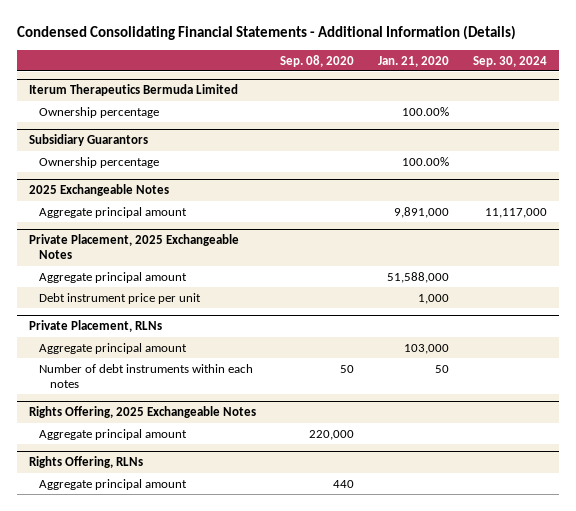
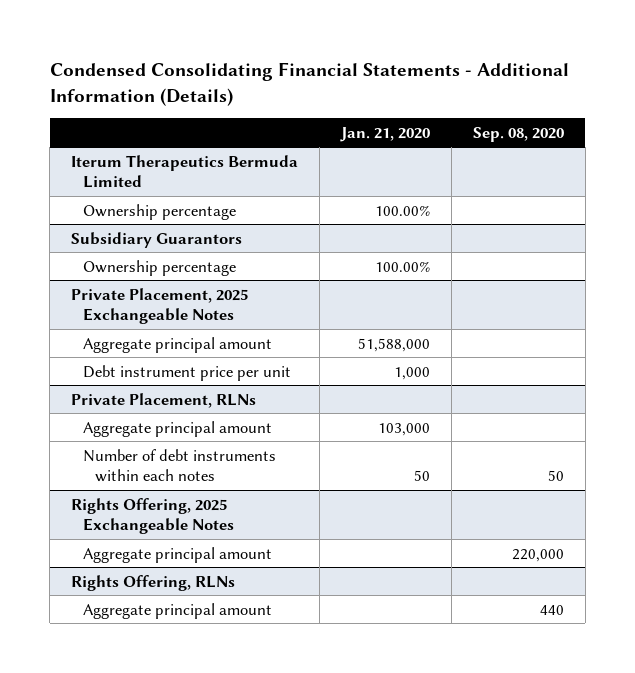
- | Sep. 08, 2020 | Jan. 21, 2020 | Sep. 30, 2024
+ | Jan. 21, 2020 | Sep. 08, 2020
- 2025 Exchangeable Notes
- Aggregate principal amount | | 9,891,000 | 11,117,000

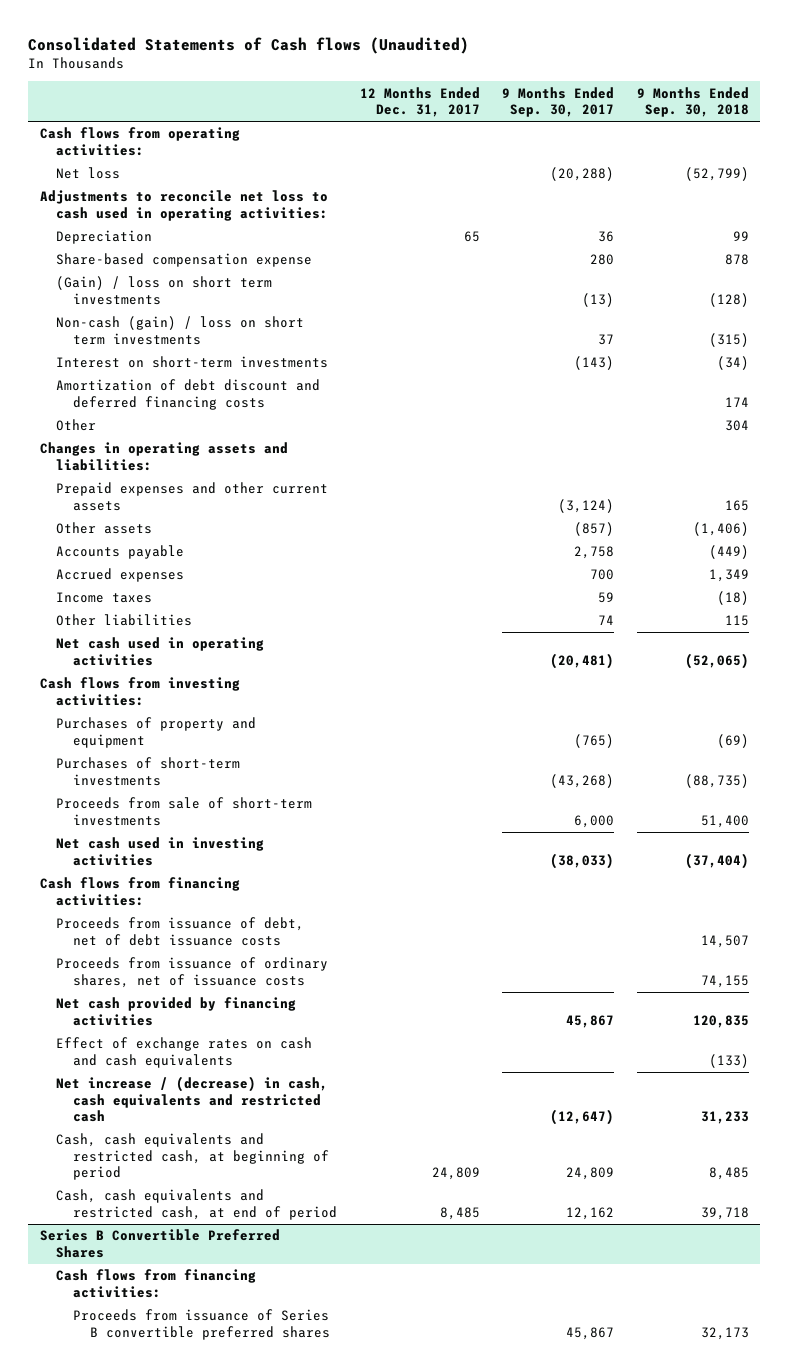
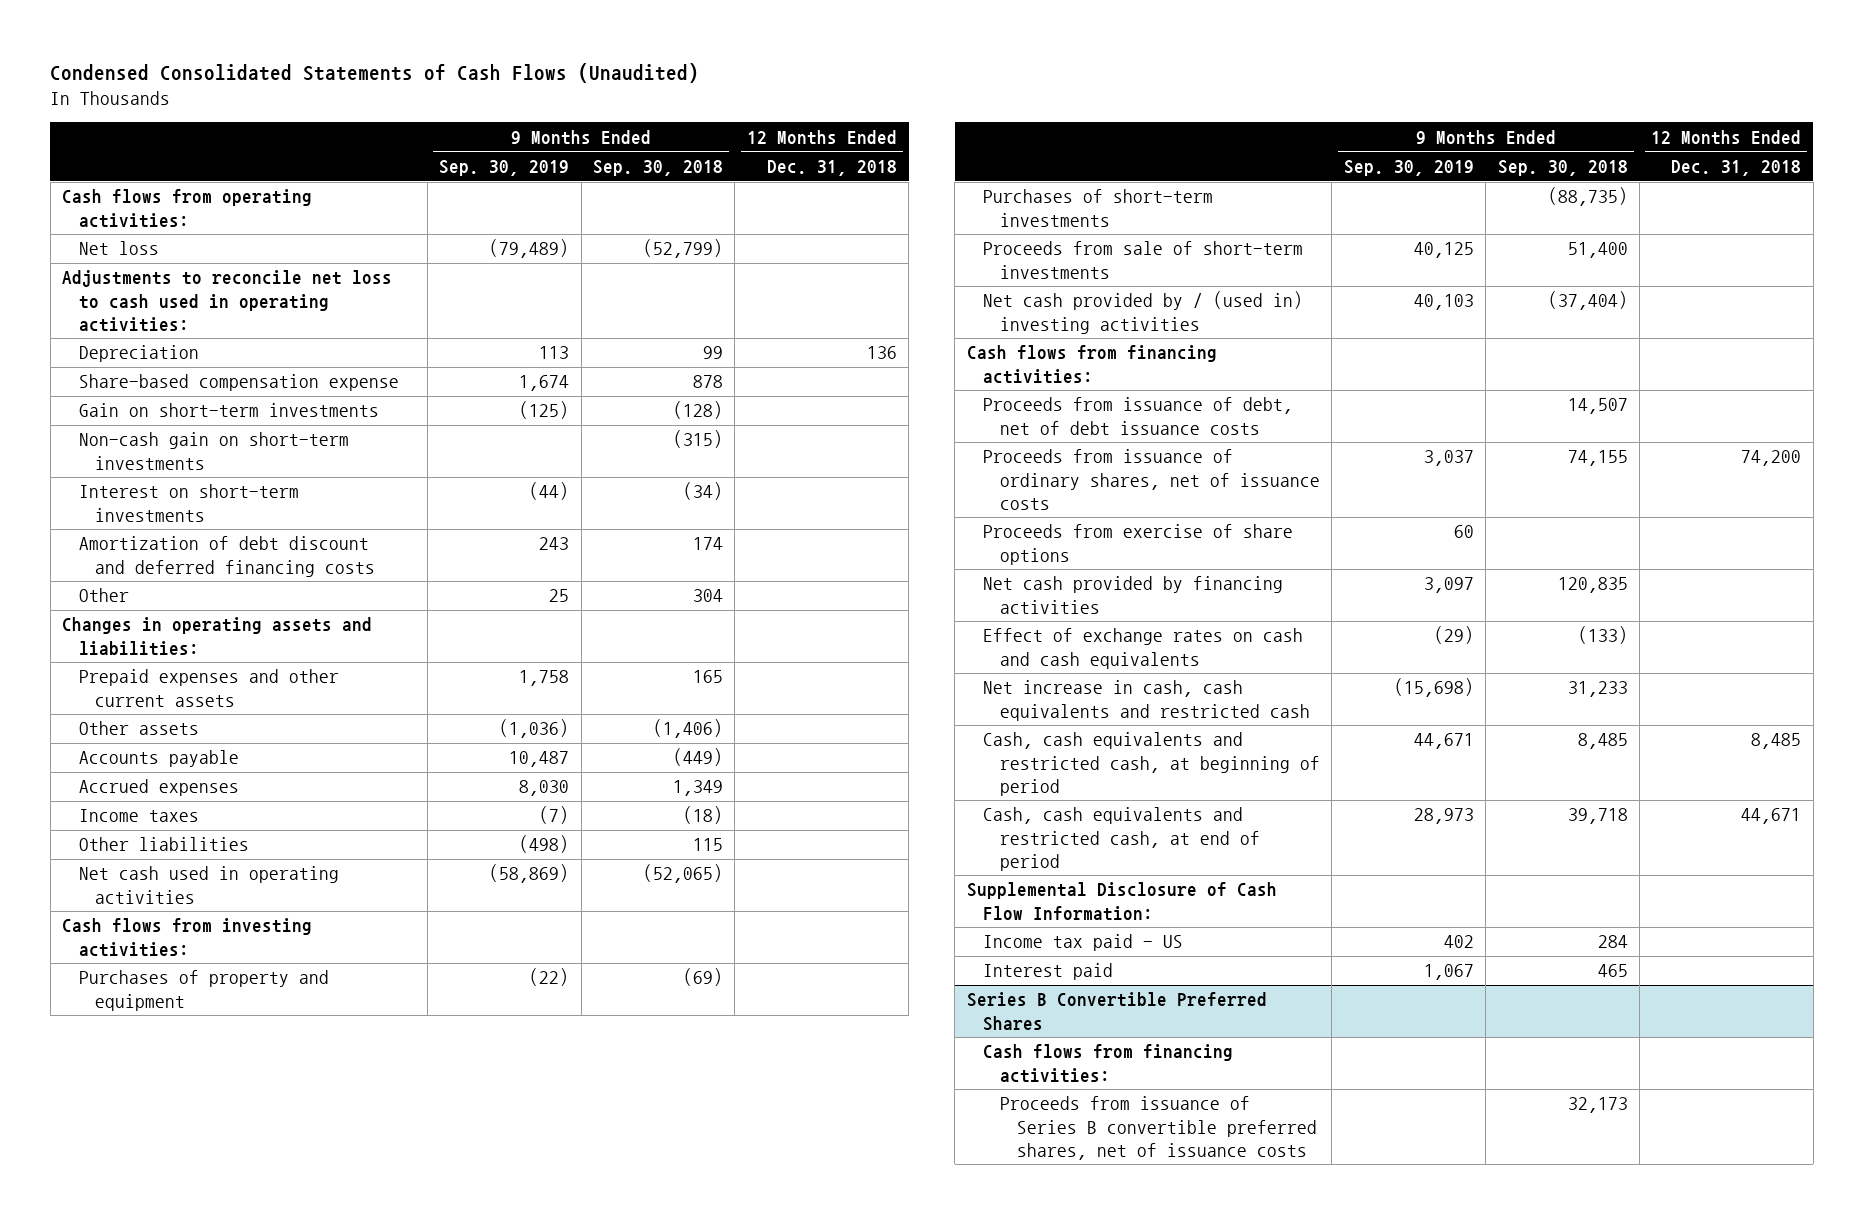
- Consolidated Statements of Cash flows (Unaudited)
+ Condensed Consolidated Statements of Cash Flows (Unaudited)
- | 12 Months Ended Dec. 31, 2017 | 9 Months Ended Sep. 30, 2017 | 9 Months Ended Sep. 30, 2018
+ | 9 Months Ended Sep. 30, 2019 | 9 Months Ended Sep. 30, 2018 | 12 Months Ended Dec. 31, 2018
- (Gain) / loss on short term investments | | (13) | (128)
- Non-cash (gain) / loss on short term investments | | 37 | (315)
+ Gain on short-term investments | (125) | (128) |
+ Non-cash gain on short-term investments | | (315) |
- Net cash used in investing activities | | (38,033) | (37,404)
+ Net cash provided by / (used in) investing activities | 40,103 | (37,404) |
+ Proceeds from exercise of share options | 60 | |
- Net increase / (decrease) in cash, cash equivalents and restricted cash | | (12,647) | 31,233
+ Net increase in cash, cash equivalents and restricted cash | (15,698) | 31,233 |
+ Supplemental Disclosure of Cash Flow Information:
+ Income tax paid - US | 402 | 284 |
+ Interest paid | 1,067 | 465 |
@ Series B Convertible Preferred Shares
- Proceeds from issuance of Series B convertible preferred shares | | 45,867 | 32,173
+ Proceeds from issuance of Series B convertible preferred shares, net of issuance costs | | 32,173 |

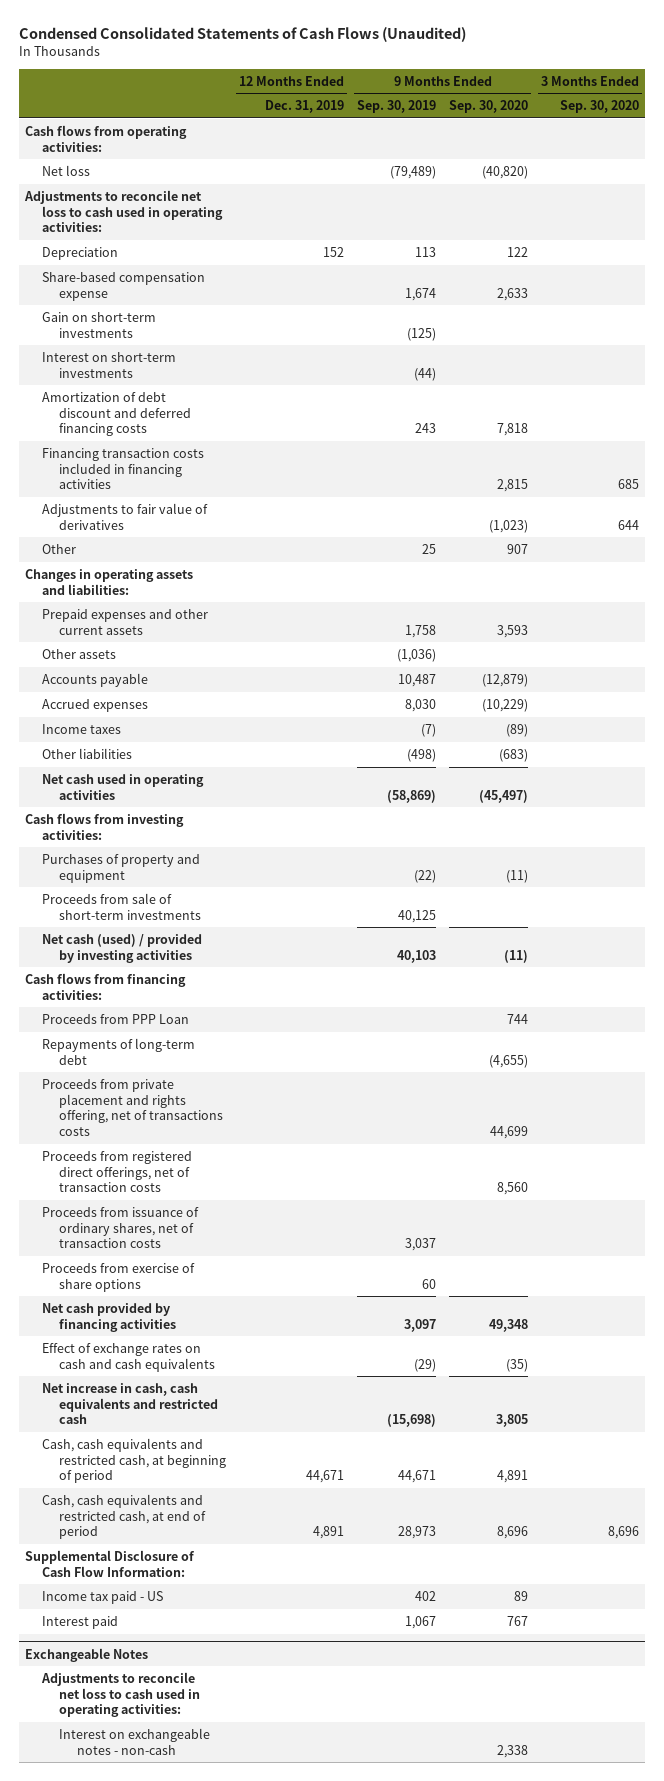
- | 9 Months Ended Sep. 30, 2019 | 9 Months Ended Sep. 30, 2018 | 12 Months Ended Dec. 31, 2018
+ | 12 Months Ended Dec. 31, 2019 | 9 Months Ended Sep. 30, 2019 | 9 Months Ended Sep. 30, 2020 | 3 Months Ended Sep. 30, 2020
- Non-cash gain on short-term investments | | (315) |
+ Financing transaction costs included in financing activities | | | 2,815 | 685
+ Adjustments to fair value of derivatives | | | (1,023) | 644
- Purchases of short-term investments | | (88,735) |
- Net cash provided by / (used in) investing activities | 40,103 | (37,404) |
+ Net cash (used) / provided by investing activities | | 40,103 | (11) |
- Proceeds from issuance of debt, net of debt issuance costs | | 14,507 |
- Proceeds from issuance of ordinary shares, net of issuance costs | 3,037 | 74,155 | 74,200
+ Proceeds from PPP Loan | | | 744 |
+ Repayments of long-term debt | | | (4,655) |
+ Proceeds from private placement and rights offering, net of transactions costs | | | 44,699 |
+ Proceeds from registered direct offerings, net of transaction costs | | | 8,560 |
+ Proceeds from issuance of ordinary shares, net of transaction costs | | 3,037 | |
- Series B Convertible Preferred Shares
- Cash flows from financing activities:
- Proceeds from issuance of Series B convertible preferred shares, net of issuance costs | | 32,173 |
+ Exchangeable Notes
+ Adjustments to reconcile net loss to cash used in operating activities:
+ Interest on exchangeable notes - non-cash | | | 2,338 |

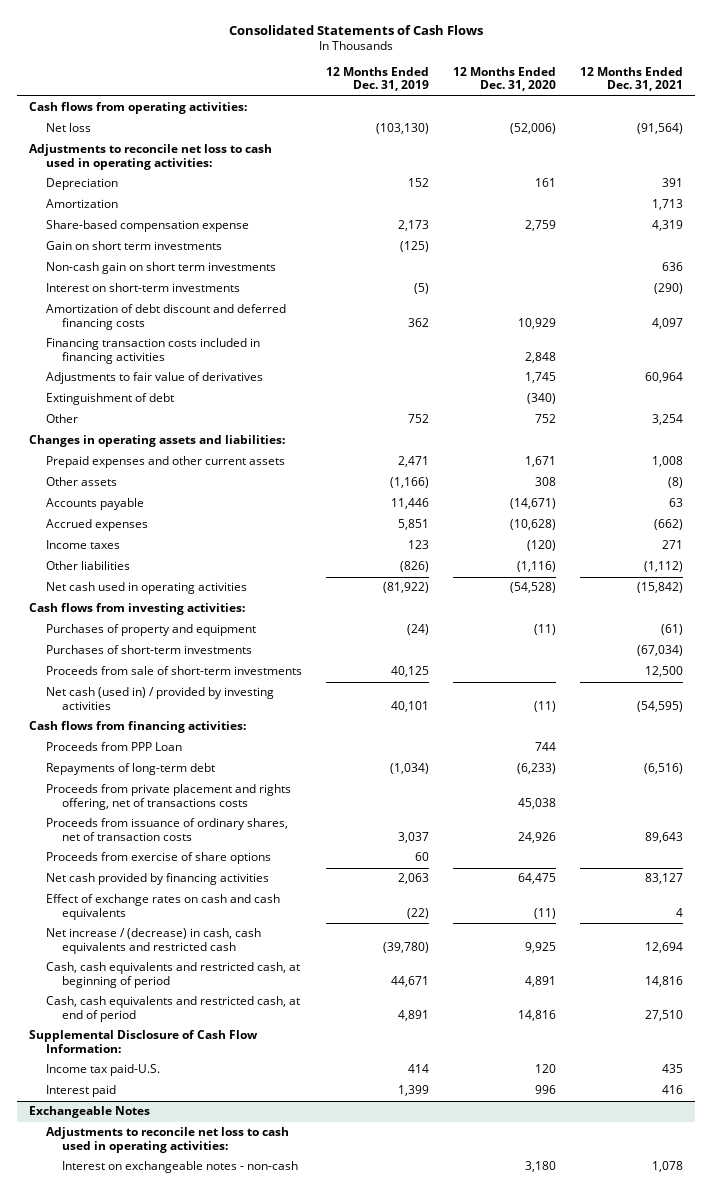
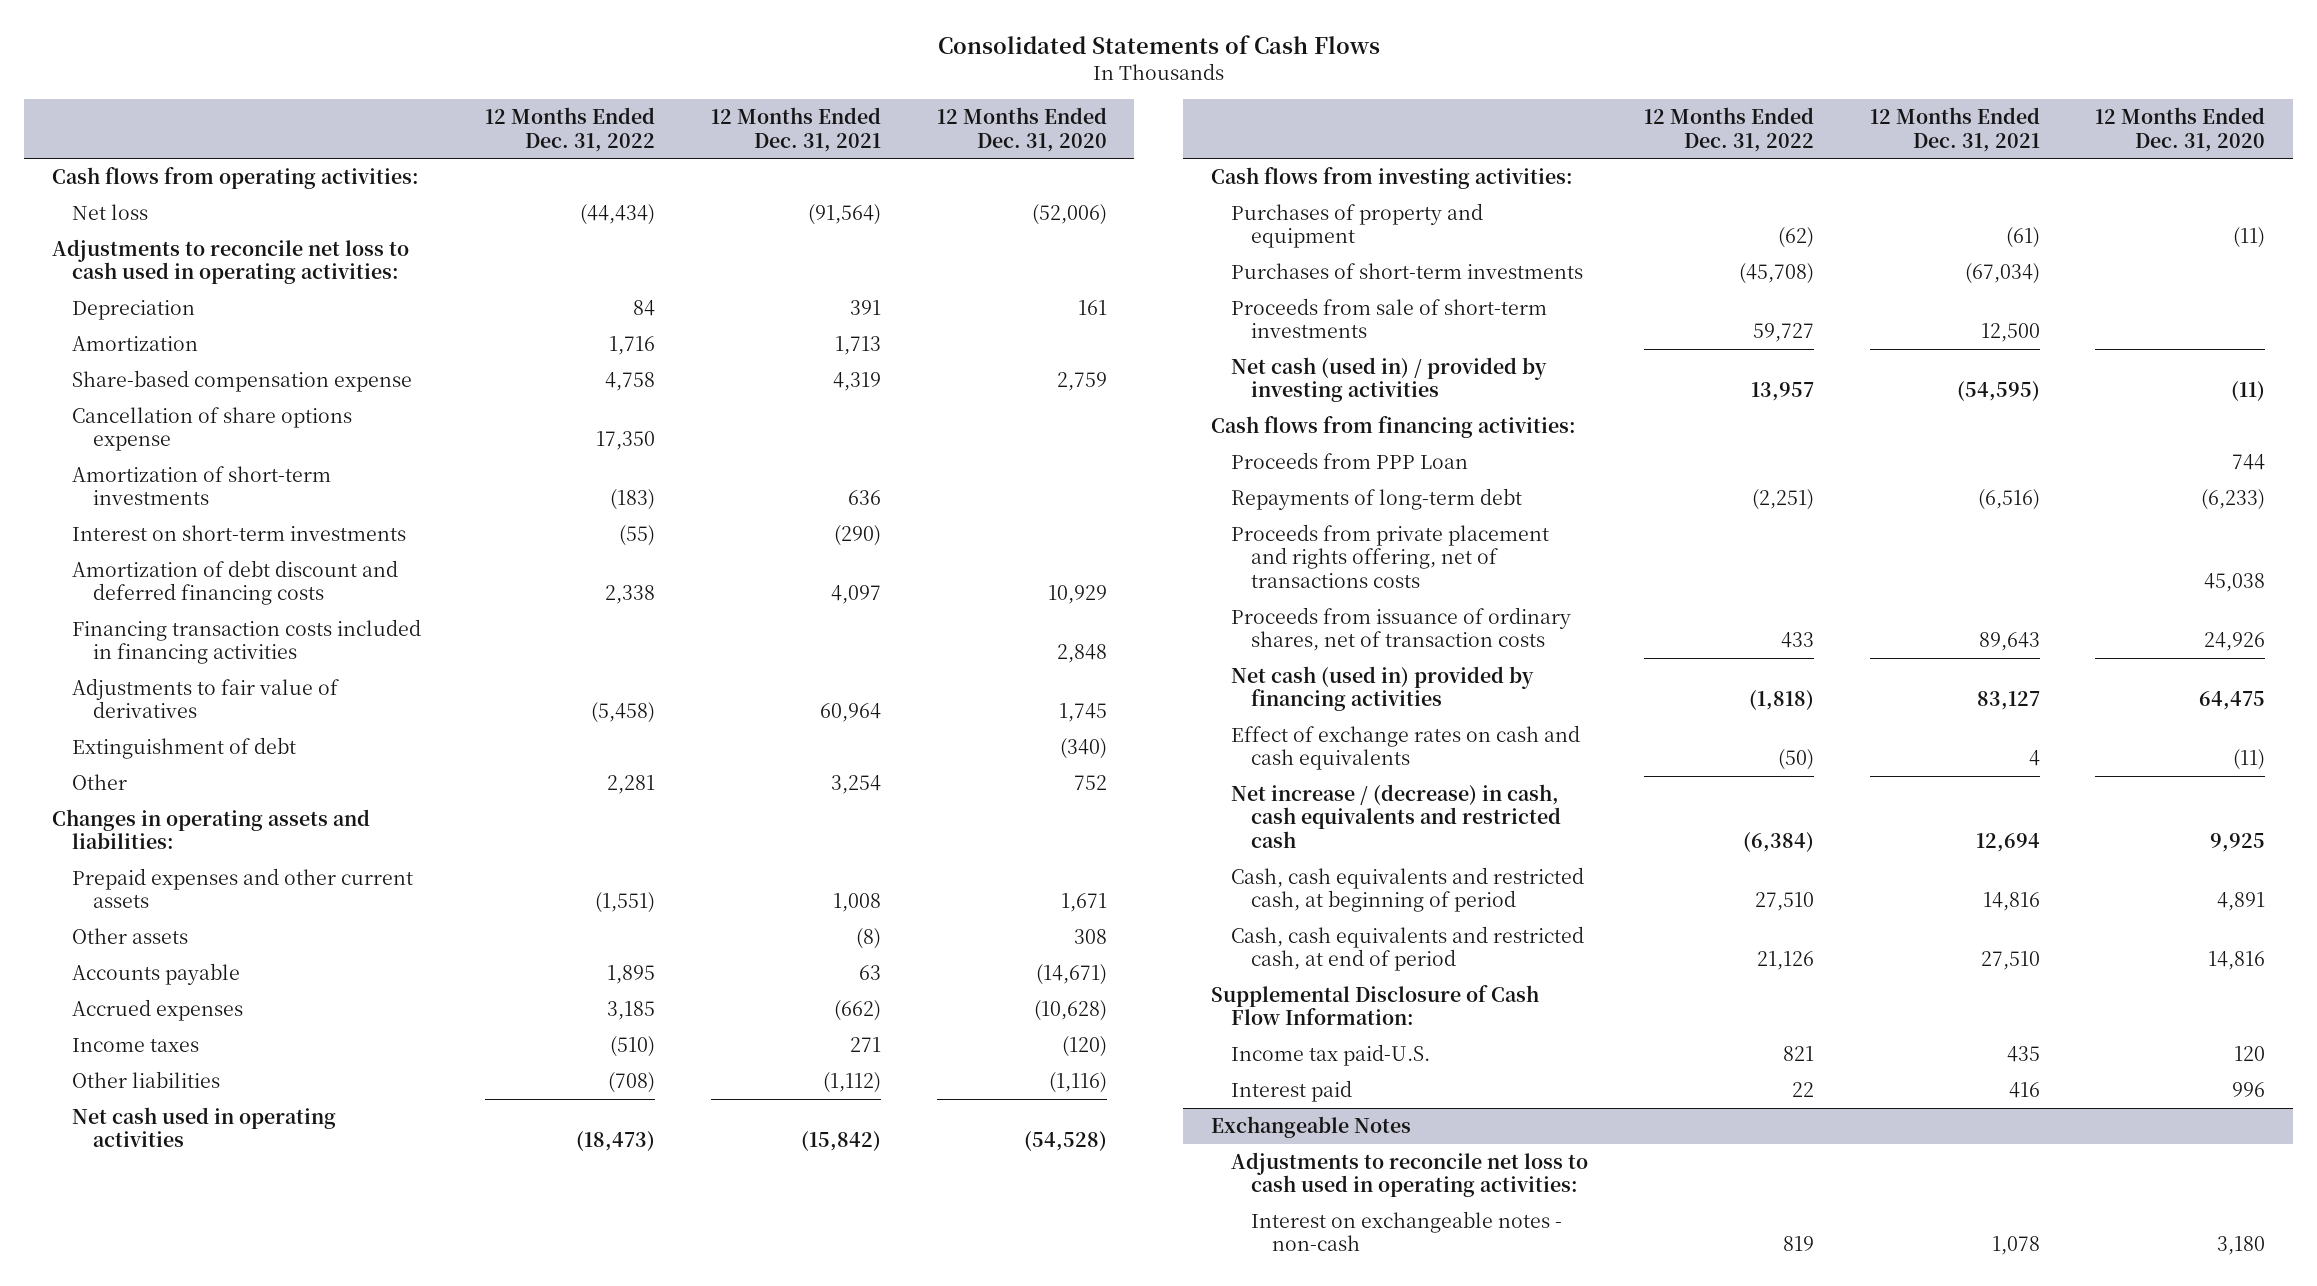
- | 12 Months Ended Dec. 31, 2019 | 12 Months Ended Dec. 31, 2020 | 12 Months Ended Dec. 31, 2021
+ | 12 Months Ended Dec. 31, 2022 | 12 Months Ended Dec. 31, 2021 | 12 Months Ended Dec. 31, 2020
- Gain on short term investments | (125) | |
- Non-cash gain on short term investments | | | 636
+ Cancellation of share options expense | 17,350 | |
+ Amortization of short-term investments | (183) | 636 |
- Proceeds from exercise of share options | 60 | |
- Net cash provided by financing activities | 2,063 | 64,475 | 83,127
+ Net cash (used in) provided by financing activities | (1,818) | 83,127 | 64,475

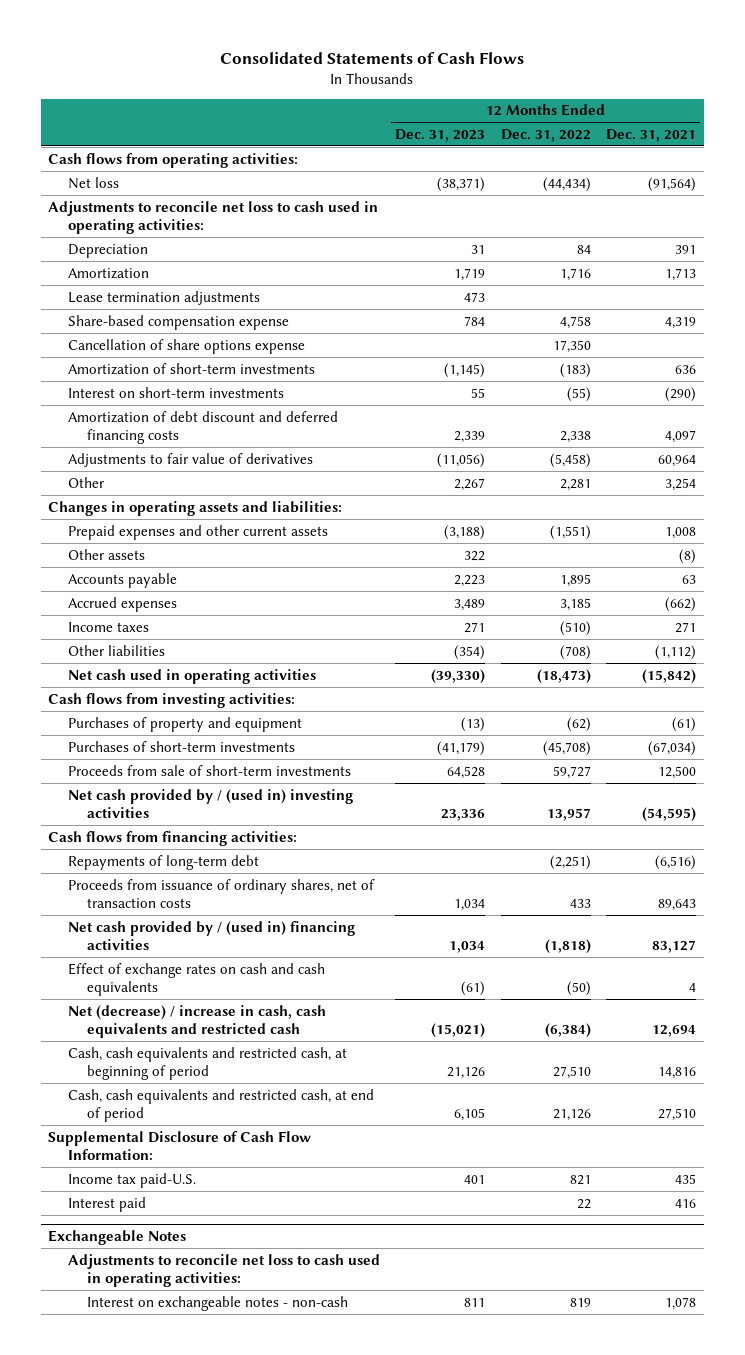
- | 12 Months Ended Dec. 31, 2022 | 12 Months Ended Dec. 31, 2021 | 12 Months Ended Dec. 31, 2020
+ | 12 Months Ended Dec. 31, 2023 | 12 Months Ended Dec. 31, 2022 | 12 Months Ended Dec. 31, 2021
+ Lease termination adjustments | 473 | |
- Financing transaction costs included in financing activities | | | 2,848
- Extinguishment of debt | | | (340)
- Net cash (used in) / provided by investing activities | 13,957 | (54,595) | (11)
+ Net cash provided by / (used in) investing activities | 23,336 | 13,957 | (54,595)
- Proceeds from PPP Loan | | | 744
- Proceeds from private placement and rights offering, net of transactions costs | | | 45,038
- Net cash (used in) provided by financing activities | (1,818) | 83,127 | 64,475
+ Net cash provided by / (used in) financing activities | 1,034 | (1,818) | 83,127
- Net increase / (decrease) in cash, cash equivalents and restricted cash | (6,384) | 12,694 | 9,925
+ Net (decrease) / increase in cash, cash equivalents and restricted cash | (15,021) | (6,384) | 12,694

